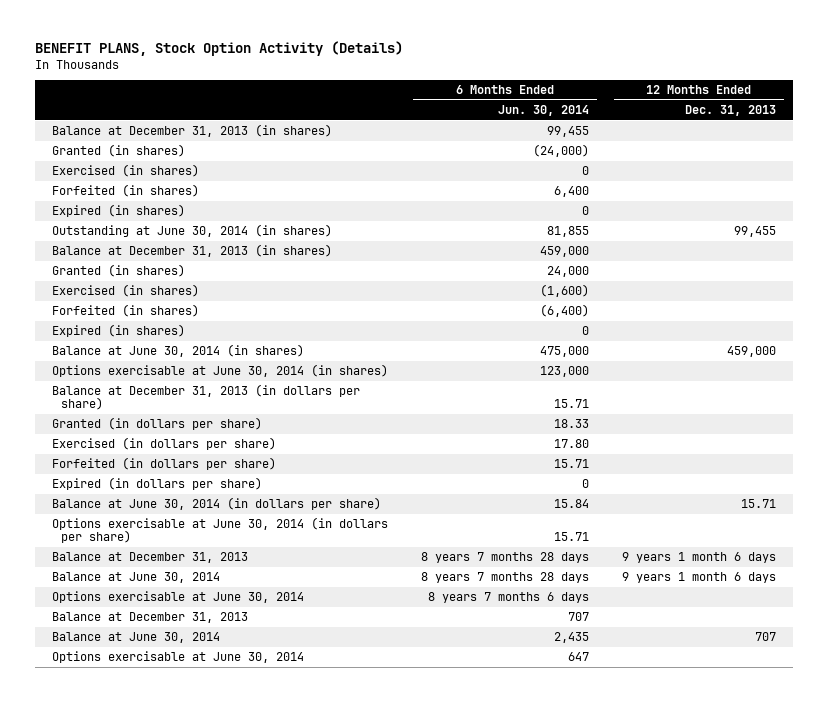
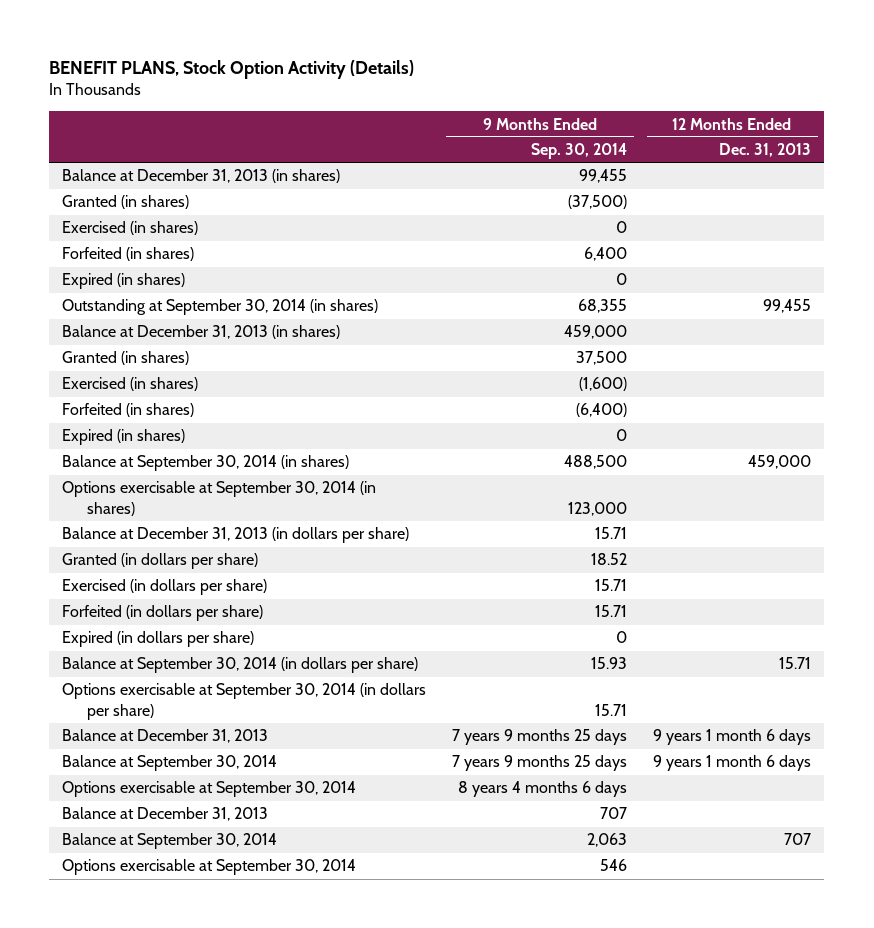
- | 6 Months Ended Jun. 30, 2014 | 12 Months Ended Dec. 31, 2013
+ | 9 Months Ended Sep. 30, 2014 | 12 Months Ended Dec. 31, 2013
- Outstanding at June 30, 2014 (in shares) | 81,855 | 99,455
+ Outstanding at September 30, 2014 (in shares) | 68,355 | 99,455
- Balance at June 30, 2014 (in shares) | 475,000 | 459,000
- Options exercisable at June 30, 2014 (in shares) | 123,000 |
+ Balance at September 30, 2014 (in shares) | 488,500 | 459,000
+ Options exercisable at September 30, 2014 (in shares) | 123,000 |
- Balance at June 30, 2014 (in dollars per share) | 15.84 | 15.71
- Options exercisable at June 30, 2014 (in dollars per share) | 15.71 |
+ Balance at September 30, 2014 (in dollars per share) | 15.93 | 15.71
+ Options exercisable at September 30, 2014 (in dollars per share) | 15.71 |
- Balance at June 30, 2014 | 8 years 7 months 28 days | 9 years 1 month 6 days
- Options exercisable at June 30, 2014 | 8 years 7 months 6 days |
+ Balance at September 30, 2014 | 7 years 9 months 25 days | 9 years 1 month 6 days
+ Options exercisable at September 30, 2014 | 8 years 4 months 6 days |
- Balance at June 30, 2014 | 2,435 | 707
- Options exercisable at June 30, 2014 | 647 |
+ Balance at September 30, 2014 | 2,063 | 707
+ Options exercisable at September 30, 2014 | 546 |

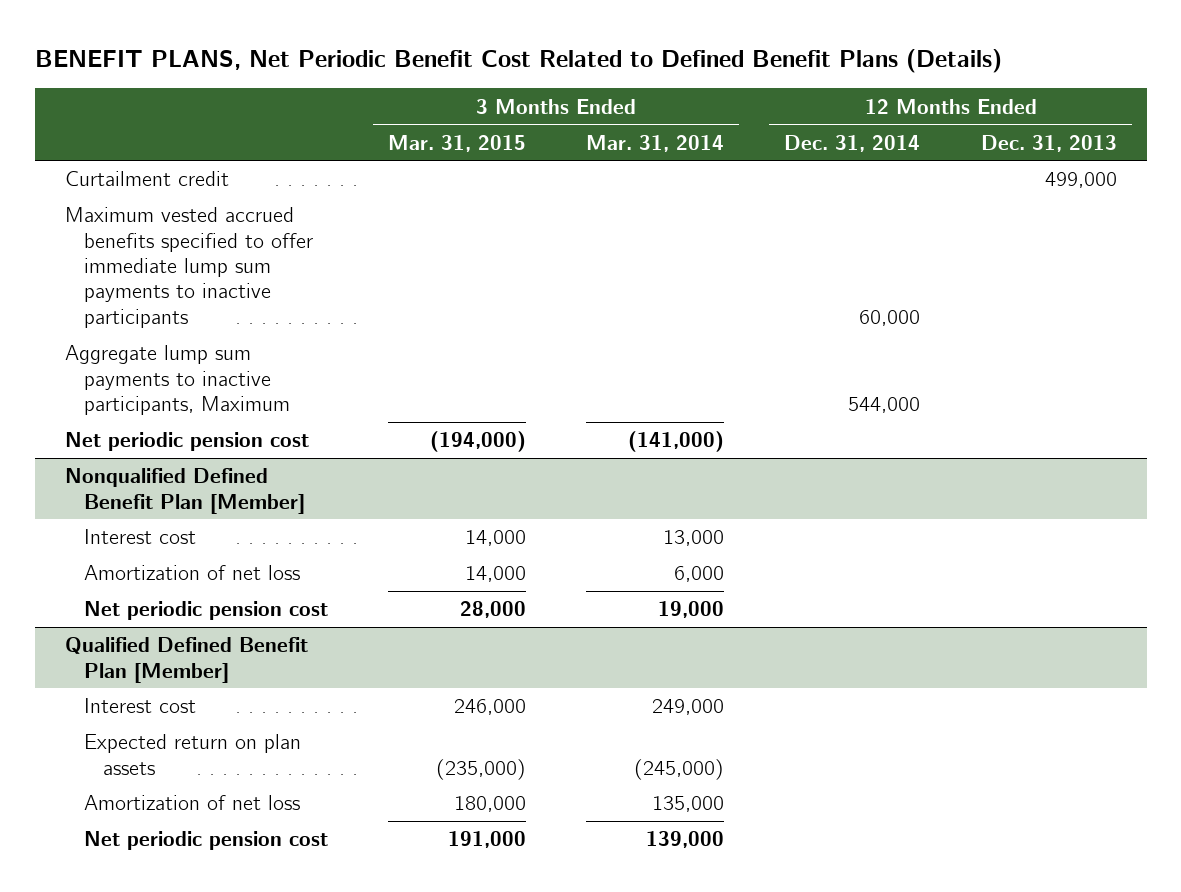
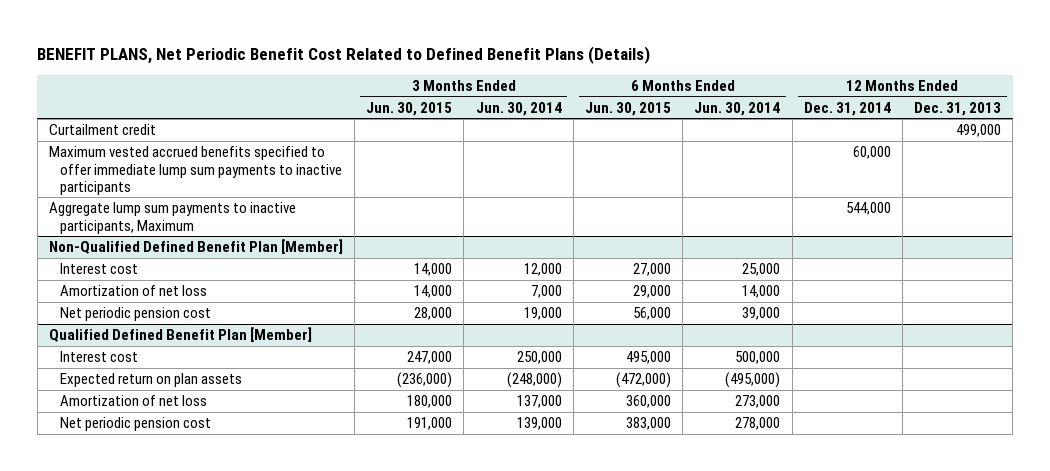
- | 3 Months Ended Mar. 31, 2015 | 3 Months Ended Mar. 31, 2014 | 12 Months Ended Dec. 31, 2014 | 12 Months Ended Dec. 31, 2013
+ | 3 Months Ended Jun. 30, 2015 | 3 Months Ended Jun. 30, 2014 | 6 Months Ended Jun. 30, 2015 | 6 Months Ended Jun. 30, 2014 | 12 Months Ended Dec. 31, 2014 | 12 Months Ended Dec. 31, 2013
- Net periodic pension cost | (194,000) | (141,000) | |
- Nonqualified Defined Benefit Plan [Member]
+ Non-Qualified Defined Benefit Plan [Member]

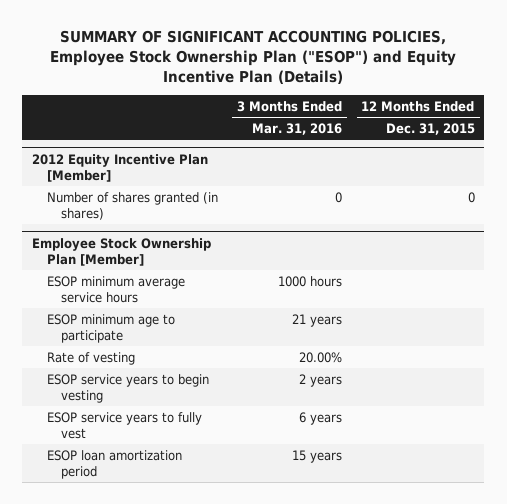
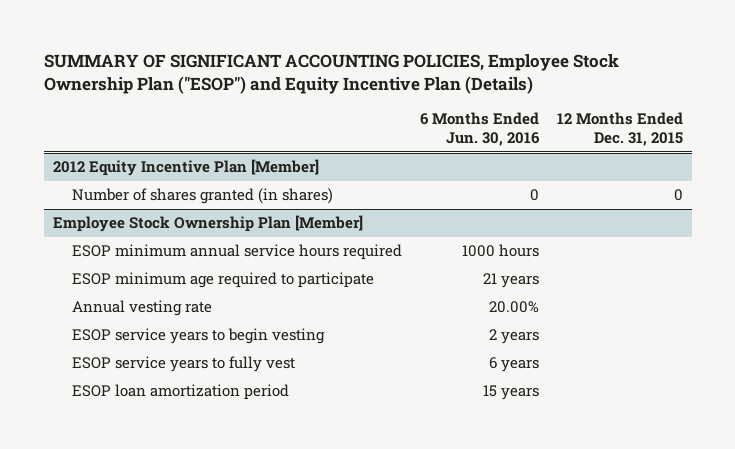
- | 3 Months Ended Mar. 31, 2016 | 12 Months Ended Dec. 31, 2015
+ | 6 Months Ended Jun. 30, 2016 | 12 Months Ended Dec. 31, 2015
@ Employee Stock Ownership Plan [Member]
- ESOP minimum average service hours | 1000 hours |
- ESOP minimum age to participate | 21 years |
- Rate of vesting | 20.00% |
+ ESOP minimum annual service hours required | 1000 hours |
+ ESOP minimum age required to participate | 21 years |
+ Annual vesting rate | 20.00% |

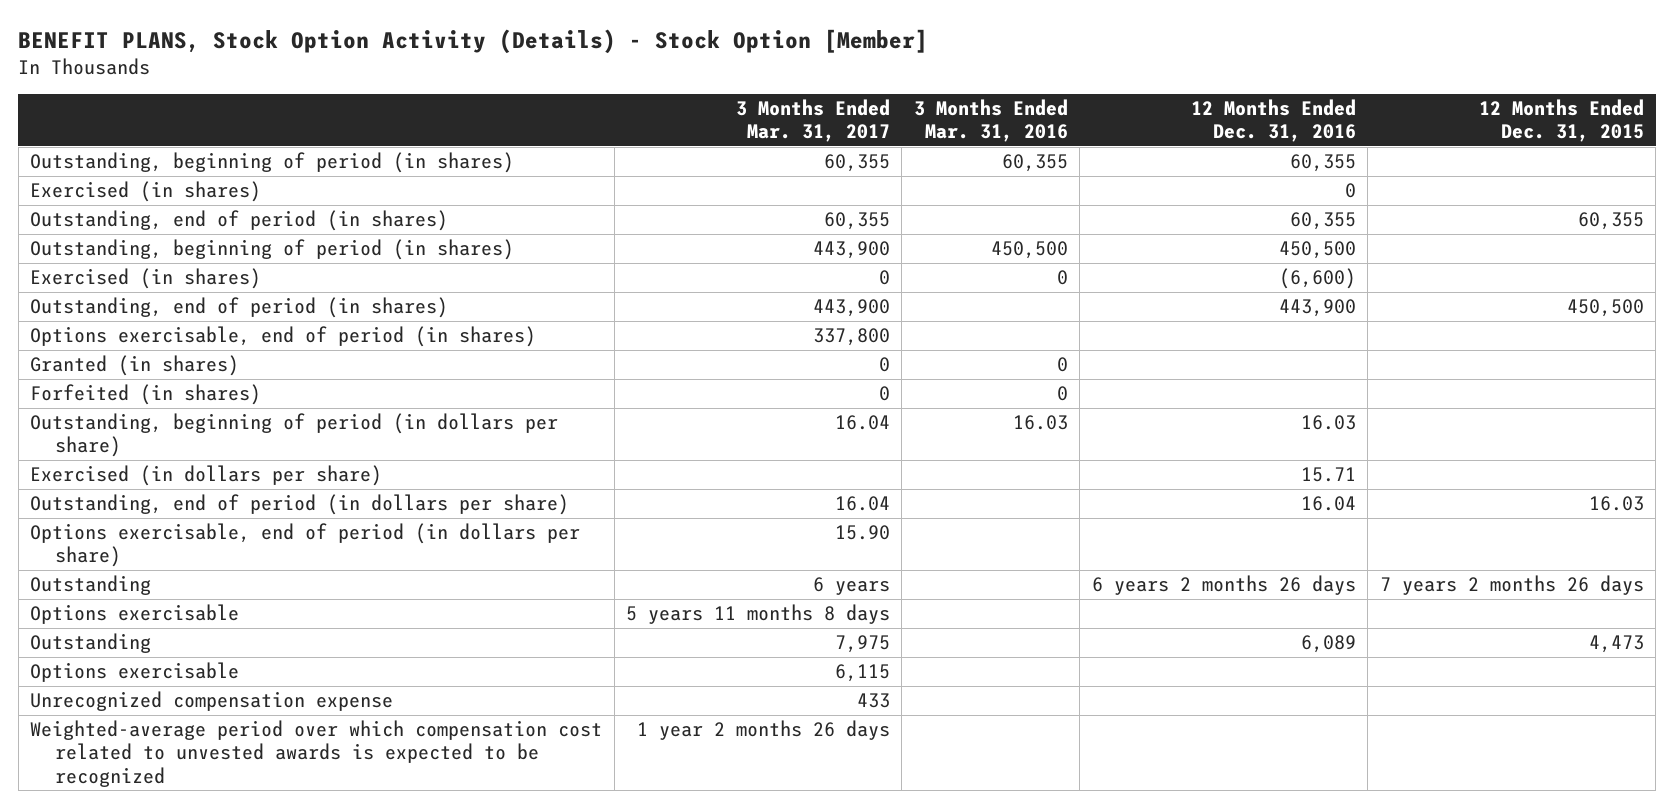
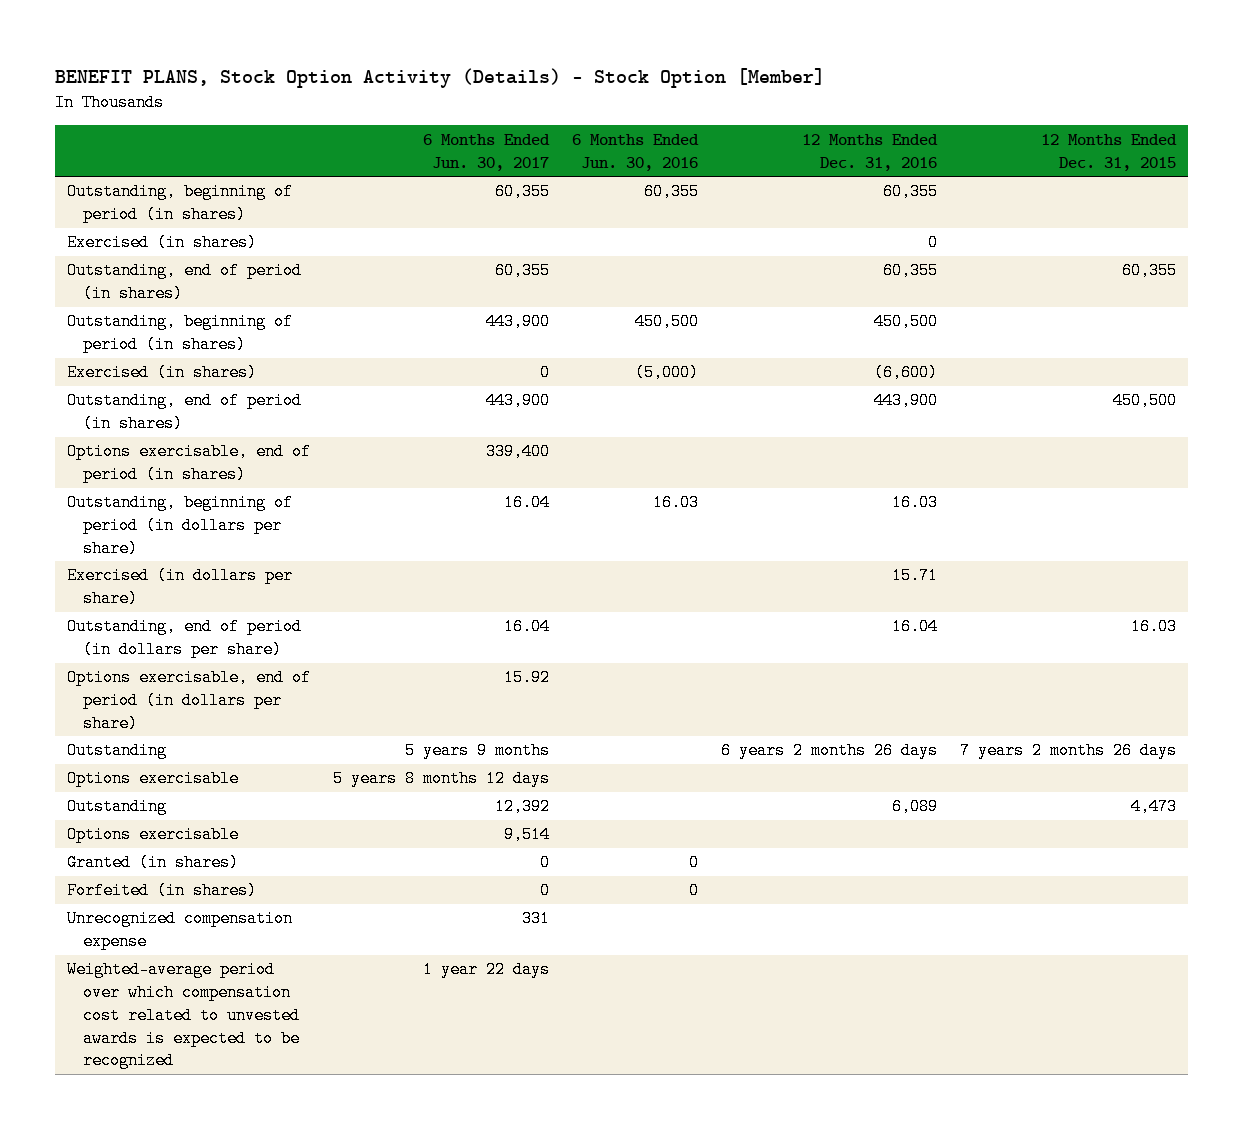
- | 3 Months Ended Mar. 31, 2017 | 3 Months Ended Mar. 31, 2016 | 12 Months Ended Dec. 31, 2016 | 12 Months Ended Dec. 31, 2015
+ | 6 Months Ended Jun. 30, 2017 | 6 Months Ended Jun. 30, 2016 | 12 Months Ended Dec. 31, 2016 | 12 Months Ended Dec. 31, 2015
moved down: Granted (in shares) | 0 | 0 | |
moved down: Forfeited (in shares) | 0 | 0 | |

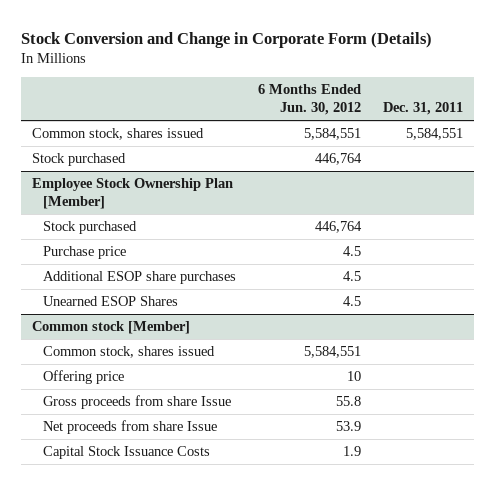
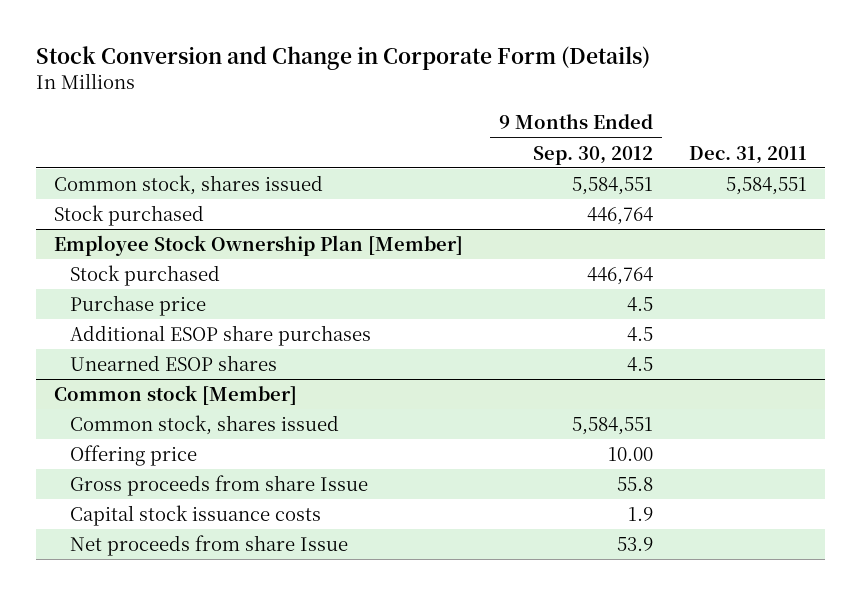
- | 6 Months Ended Jun. 30, 2012 | Dec. 31, 2011
+ | 9 Months Ended Sep. 30, 2012 | Dec. 31, 2011
@ Employee Stock Ownership Plan [Member]
- Unearned ESOP Shares | 4.5 |
+ Unearned ESOP shares | 4.5 |
@ Common stock [Member]
+ Capital stock issuance costs | 1.9 |
- Capital Stock Issuance Costs | 1.9 |

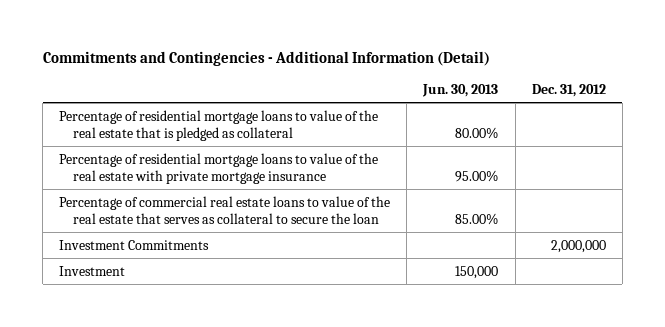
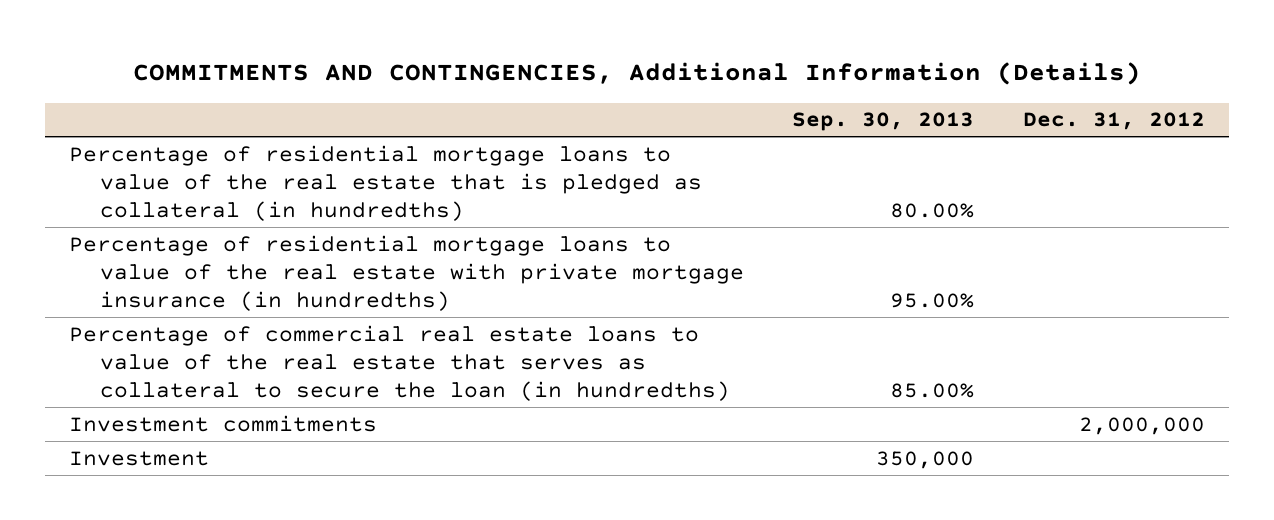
- Commitments and Contingencies - Additional Information (Detail)
+ COMMITMENTS AND CONTINGENCIES, Additional Information (Details)
- | Jun. 30, 2013 | Dec. 31, 2012
+ | Sep. 30, 2013 | Dec. 31, 2012
- Percentage of residential mortgage loans to value of the real estate that is pledged as collateral | 80.00% |
- Percentage of residential mortgage loans to value of the real estate with private mortgage insurance | 95.00% |
- Percentage of commercial real estate loans to value of the real estate that serves as collateral to secure the loan | 85.00% |
- Investment Commitments | | 2,000,000
+ Percentage of residential mortgage loans to value of the real estate that is pledged as collateral (in hundredths) | 80.00% |
+ Percentage of residential mortgage loans to value of the real estate with private mortgage insurance (in hundredths) | 95.00% |
+ Percentage of commercial real estate loans to value of the real estate that serves as collateral to secure the loan (in hundredths) | 85.00% |
+ Investment commitments | | 2,000,000

